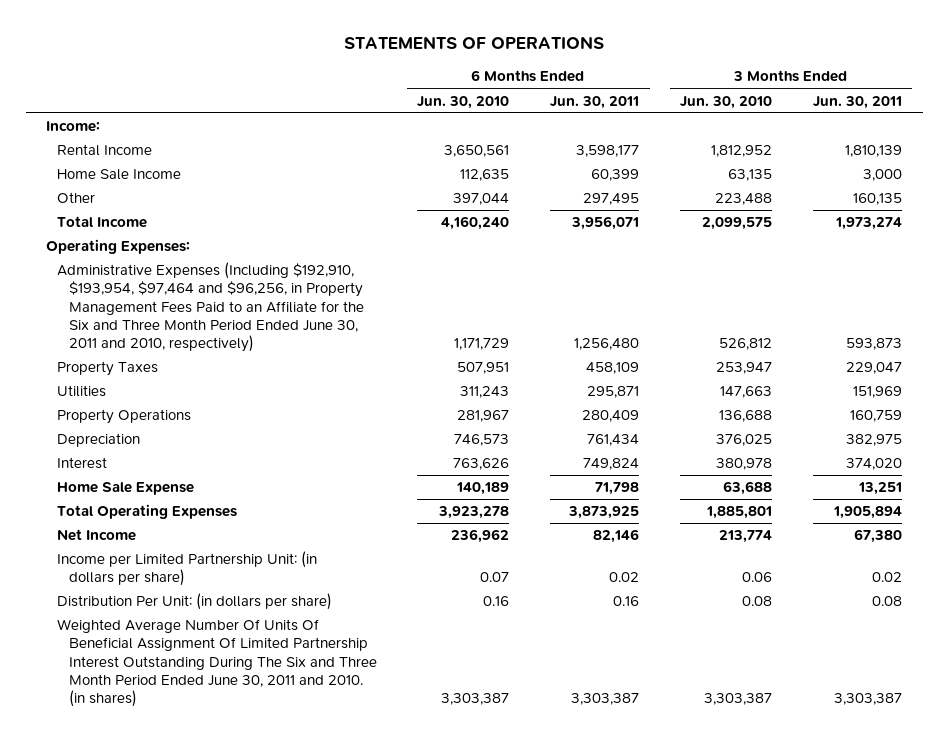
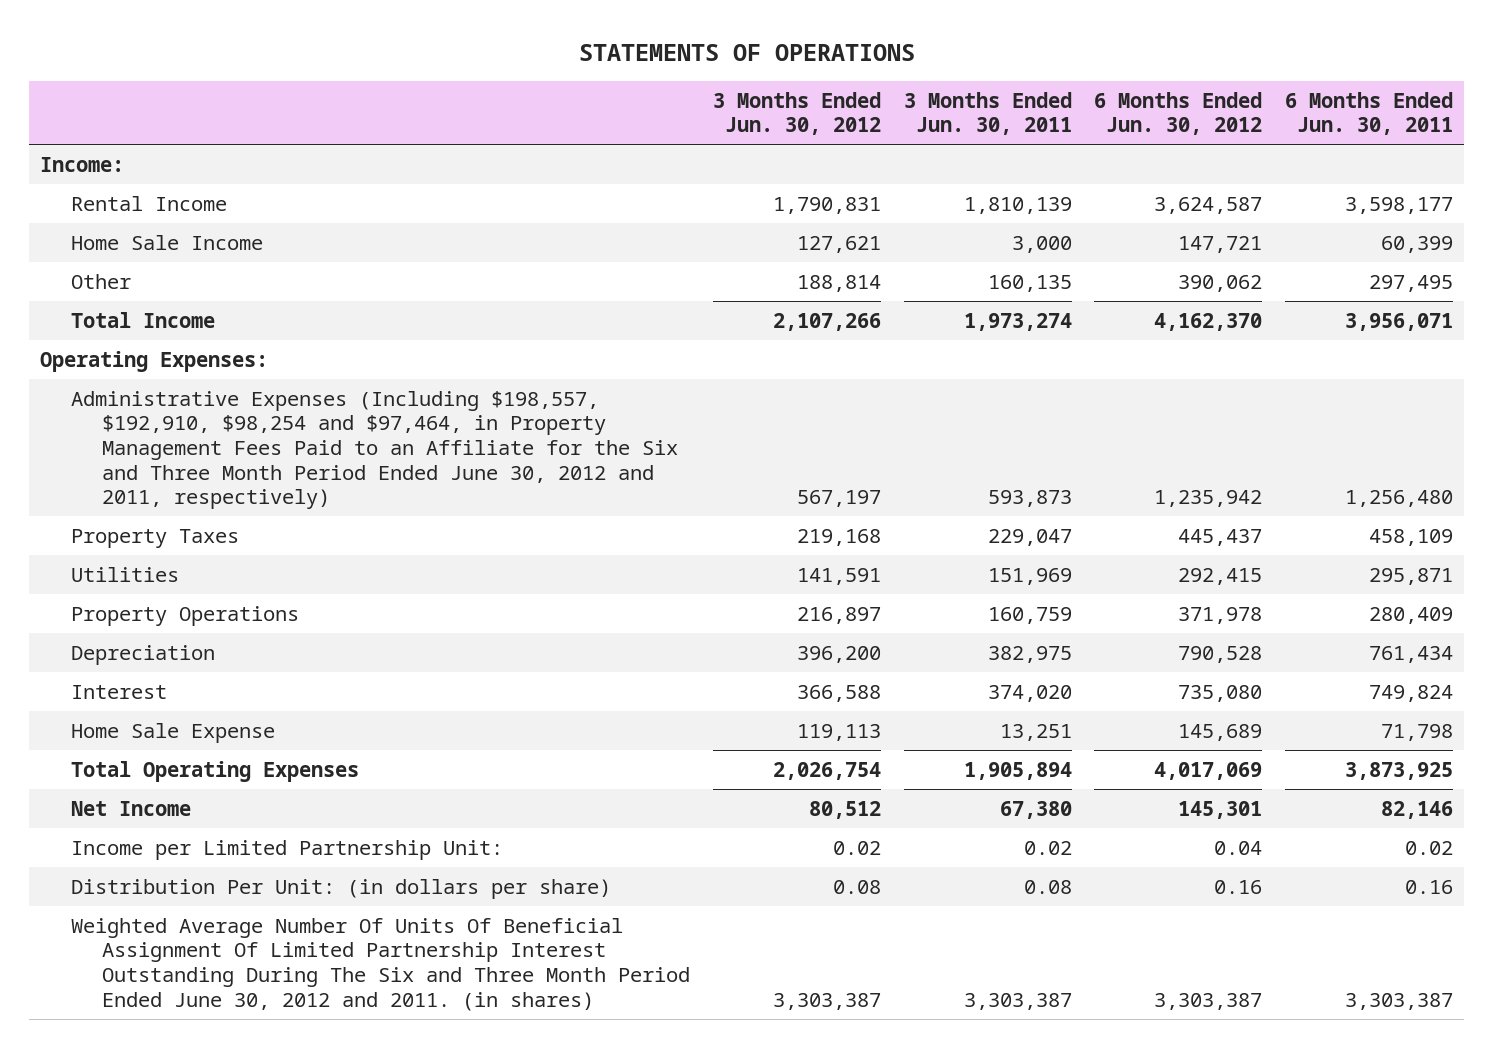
- | 6 Months Ended Jun. 30, 2010 | 6 Months Ended Jun. 30, 2011 | 3 Months Ended Jun. 30, 2010 | 3 Months Ended Jun. 30, 2011
+ | 3 Months Ended Jun. 30, 2012 | 3 Months Ended Jun. 30, 2011 | 6 Months Ended Jun. 30, 2012 | 6 Months Ended Jun. 30, 2011
- Administrative Expenses (Including $192,910, $193,954, $97,464 and $96,256, in Property Management Fees Paid to an Affiliate for the Six and Three Month Period Ended June 30, 2011 and 2010, respectively) | 1,171,729 | 1,256,480 | 526,812 | 593,873
+ Administrative Expenses (Including $198,557, $192,910, $98,254 and $97,464, in Property Management Fees Paid to an Affiliate for the Six and Three Month Period Ended June 30, 2012 and 2011, respectively) | 567,197 | 593,873 | 1,235,942 | 1,256,480
- Income per Limited Partnership Unit: (in dollars per share) | 0.07 | 0.02 | 0.06 | 0.02
+ Income per Limited Partnership Unit: | 0.02 | 0.02 | 0.04 | 0.02
- Weighted Average Number Of Units Of Beneficial Assignment Of Limited Partnership Interest Outstanding During The Six and Three Month Period Ended June 30, 2011 and 2010. (in shares) | 3,303,387 | 3,303,387 | 3,303,387 | 3,303,387
+ Weighted Average Number Of Units Of Beneficial Assignment Of Limited Partnership Interest Outstanding During The Six and Three Month Period Ended June 30, 2012 and 2011. (in shares) | 3,303,387 | 3,303,387 | 3,303,387 | 3,303,387

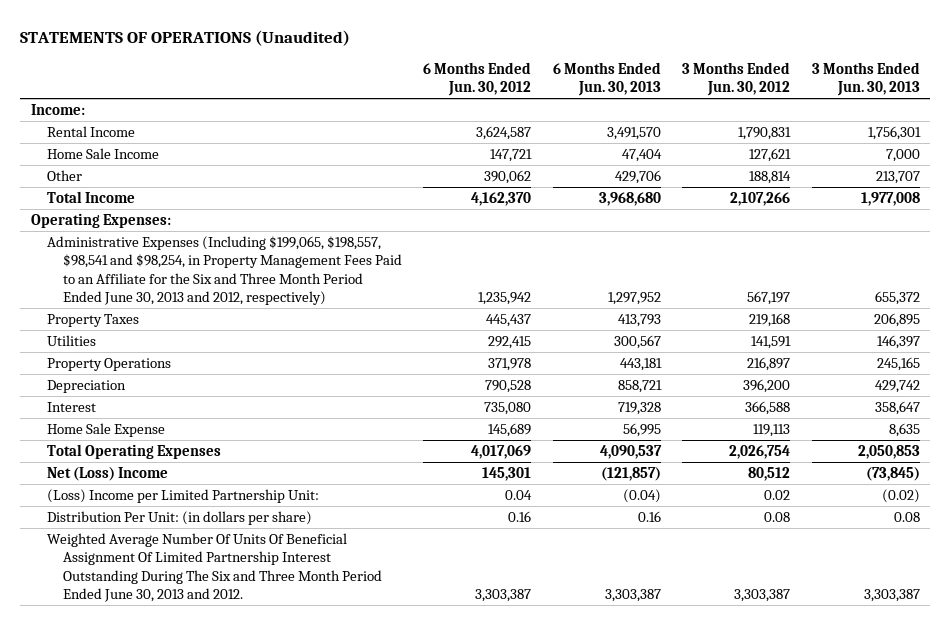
- STATEMENTS OF OPERATIONS
+ STATEMENTS OF OPERATIONS (Unaudited)
- | 3 Months Ended Jun. 30, 2012 | 3 Months Ended Jun. 30, 2011 | 6 Months Ended Jun. 30, 2012 | 6 Months Ended Jun. 30, 2011
+ | 6 Months Ended Jun. 30, 2012 | 6 Months Ended Jun. 30, 2013 | 3 Months Ended Jun. 30, 2012 | 3 Months Ended Jun. 30, 2013
- Administrative Expenses (Including $198,557, $192,910, $98,254 and $97,464, in Property Management Fees Paid to an Affiliate for the Six and Three Month Period Ended June 30, 2012 and 2011, respectively) | 567,197 | 593,873 | 1,235,942 | 1,256,480
+ Administrative Expenses (Including $199,065, $198,557, $98,541 and $98,254, in Property Management Fees Paid to an Affiliate for the Six and Three Month Period Ended June 30, 2013 and 2012, respectively) | 1,235,942 | 1,297,952 | 567,197 | 655,372
- Net Income | 80,512 | 67,380 | 145,301 | 82,146
- Income per Limited Partnership Unit: | 0.02 | 0.02 | 0.04 | 0.02
+ Net (Loss) Income | 145,301 | (121,857) | 80,512 | (73,845)
+ (Loss) Income per Limited Partnership Unit: | 0.04 | (0.04) | 0.02 | (0.02)
- Weighted Average Number Of Units Of Beneficial Assignment Of Limited Partnership Interest Outstanding During The Six and Three Month Period Ended June 30, 2012 and 2011. (in shares) | 3,303,387 | 3,303,387 | 3,303,387 | 3,303,387
+ Weighted Average Number Of Units Of Beneficial Assignment Of Limited Partnership Interest Outstanding During The Six and Three Month Period Ended June 30, 2013 and 2012. | 3,303,387 | 3,303,387 | 3,303,387 | 3,303,387

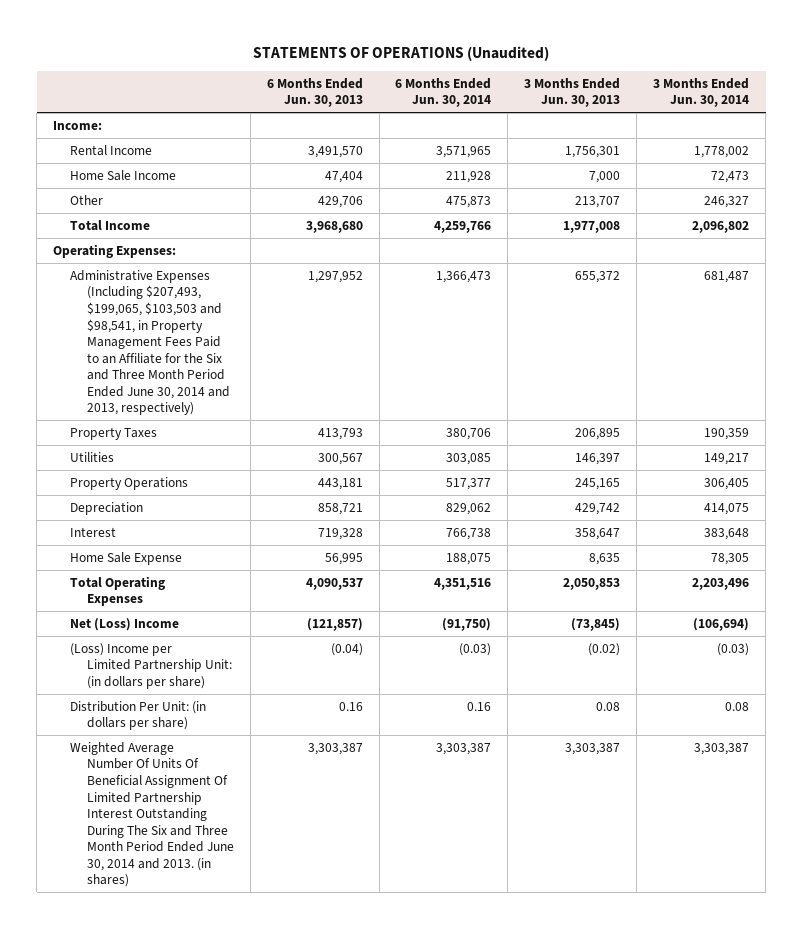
- | 6 Months Ended Jun. 30, 2012 | 6 Months Ended Jun. 30, 2013 | 3 Months Ended Jun. 30, 2012 | 3 Months Ended Jun. 30, 2013
+ | 6 Months Ended Jun. 30, 2013 | 6 Months Ended Jun. 30, 2014 | 3 Months Ended Jun. 30, 2013 | 3 Months Ended Jun. 30, 2014
- Administrative Expenses (Including $199,065, $198,557, $98,541 and $98,254, in Property Management Fees Paid to an Affiliate for the Six and Three Month Period Ended June 30, 2013 and 2012, respectively) | 1,235,942 | 1,297,952 | 567,197 | 655,372
+ Administrative Expenses (Including $207,493, $199,065, $103,503 and $98,541, in Property Management Fees Paid to an Affiliate for the Six and Three Month Period Ended June 30, 2014 and 2013, respectively) | 1,297,952 | 1,366,473 | 655,372 | 681,487
- (Loss) Income per Limited Partnership Unit: | 0.04 | (0.04) | 0.02 | (0.02)
+ (Loss) Income per Limited Partnership Unit: (in dollars per share) | (0.04) | (0.03) | (0.02) | (0.03)
- Weighted Average Number Of Units Of Beneficial Assignment Of Limited Partnership Interest Outstanding During The Six and Three Month Period Ended June 30, 2013 and 2012. | 3,303,387 | 3,303,387 | 3,303,387 | 3,303,387
+ Weighted Average Number Of Units Of Beneficial Assignment Of Limited Partnership Interest Outstanding During The Six and Three Month Period Ended June 30, 2014 and 2013. (in shares) | 3,303,387 | 3,303,387 | 3,303,387 | 3,303,387

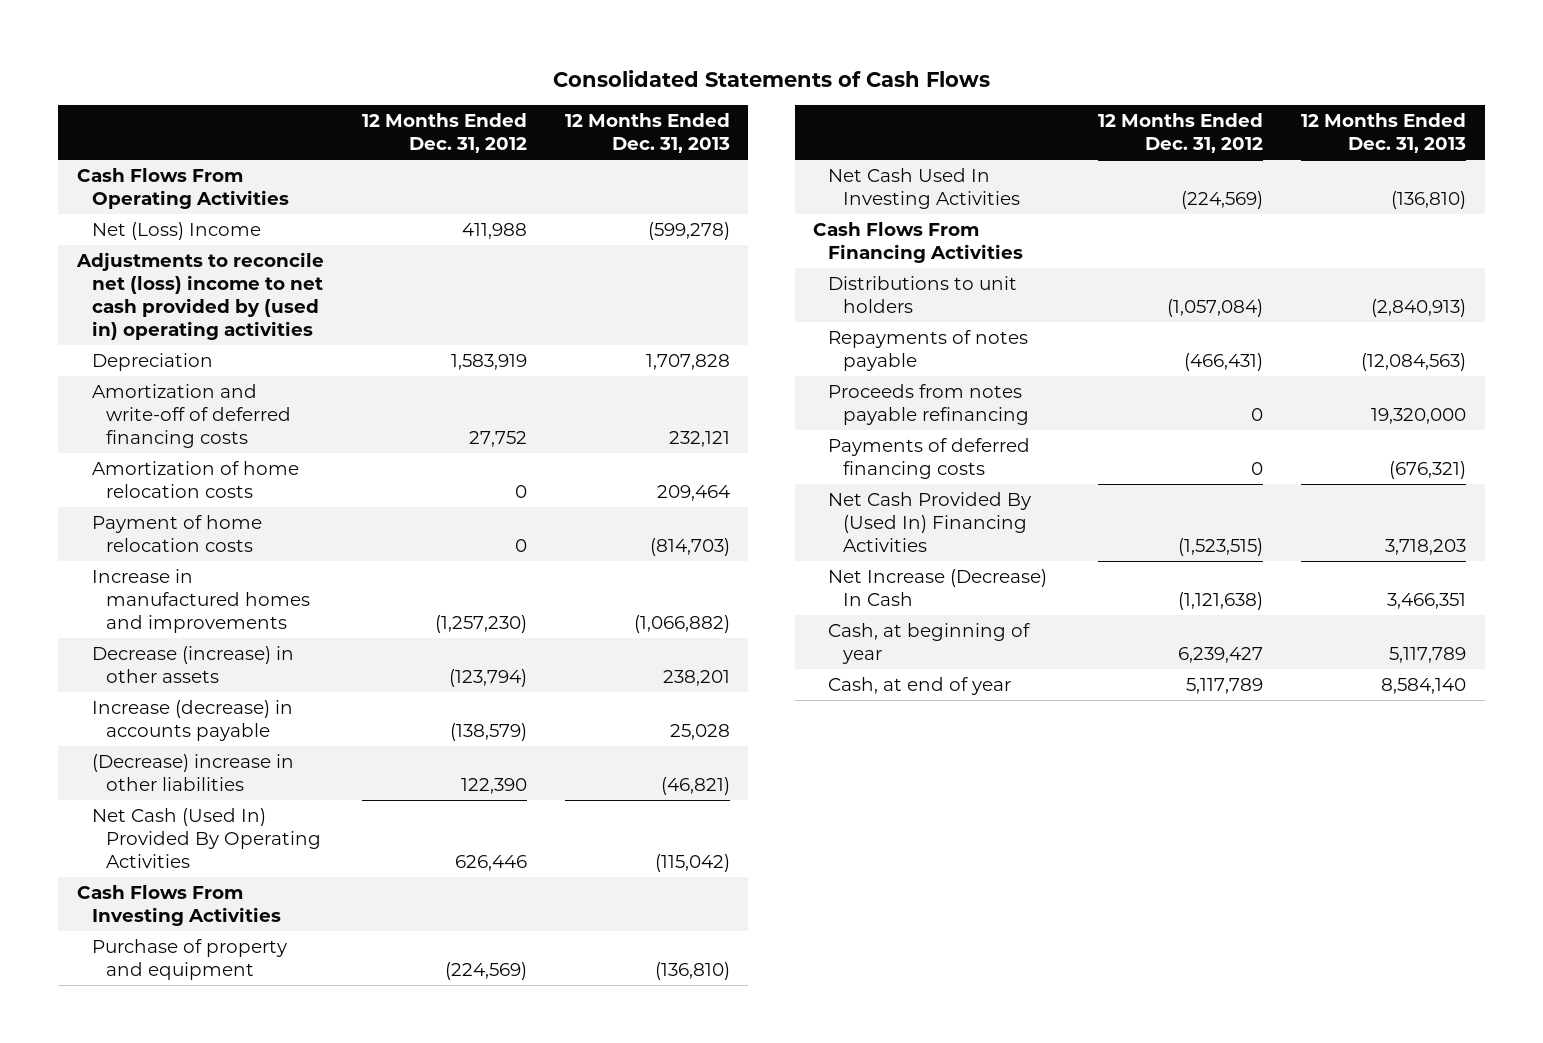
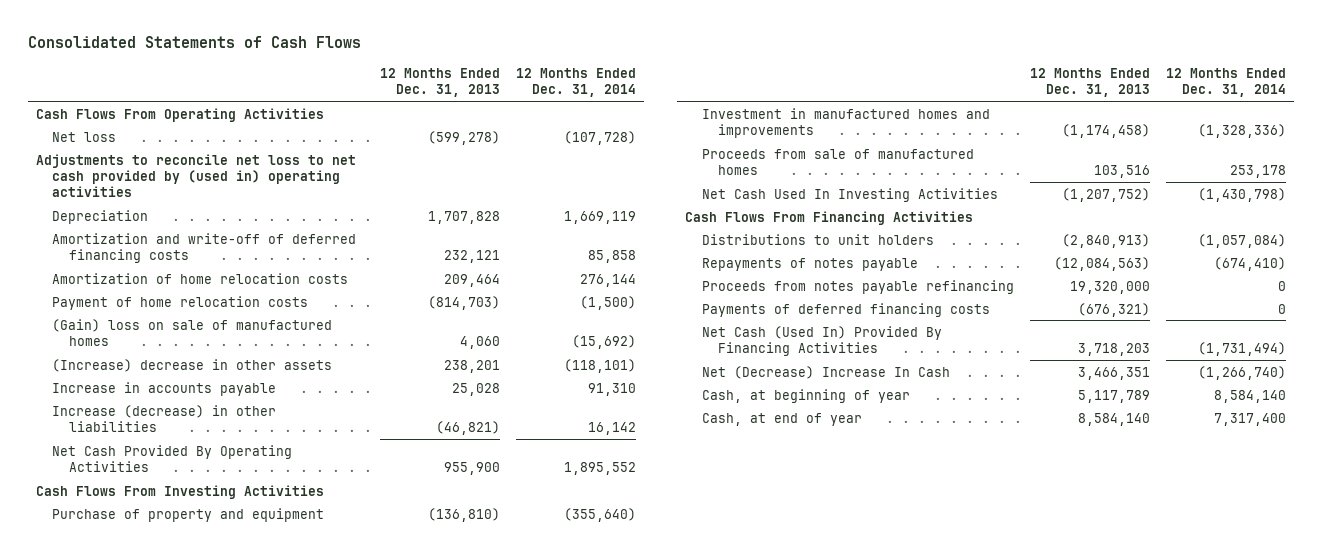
- | 12 Months Ended Dec. 31, 2012 | 12 Months Ended Dec. 31, 2013
+ | 12 Months Ended Dec. 31, 2013 | 12 Months Ended Dec. 31, 2014
- Net (Loss) Income | 411,988 | (599,278)
- Adjustments to reconcile net (loss) income to net cash provided by (used in) operating activities
+ Net loss | (599,278) | (107,728)
+ Adjustments to reconcile net loss to net cash provided by (used in) operating activities
- Increase in manufactured homes and improvements | (1,257,230) | (1,066,882)
- Decrease (increase) in other assets | (123,794) | 238,201
- Increase (decrease) in accounts payable | (138,579) | 25,028
- (Decrease) increase in other liabilities | 122,390 | (46,821)
- Net Cash (Used In) Provided By Operating Activities | 626,446 | (115,042)
+ (Gain) loss on sale of manufactured homes | 4,060 | (15,692)
+ (Increase) decrease in other assets | 238,201 | (118,101)
+ Increase in accounts payable | 25,028 | 91,310
+ Increase (decrease) in other liabilities | (46,821) | 16,142
+ Net Cash Provided By Operating Activities | 955,900 | 1,895,552
- Net Cash Used In Investing Activities | (224,569) | (136,810)
+ Investment in manufactured homes and improvements | (1,174,458) | (1,328,336)
+ Proceeds from sale of manufactured homes | 103,516 | 253,178
+ Net Cash Used In Investing Activities | (1,207,752) | (1,430,798)
- Net Cash Provided By (Used In) Financing Activities | (1,523,515) | 3,718,203
- Net Increase (Decrease) In Cash | (1,121,638) | 3,466,351
+ Net Cash (Used In) Provided By Financing Activities | 3,718,203 | (1,731,494)
+ Net (Decrease) Increase In Cash | 3,466,351 | (1,266,740)

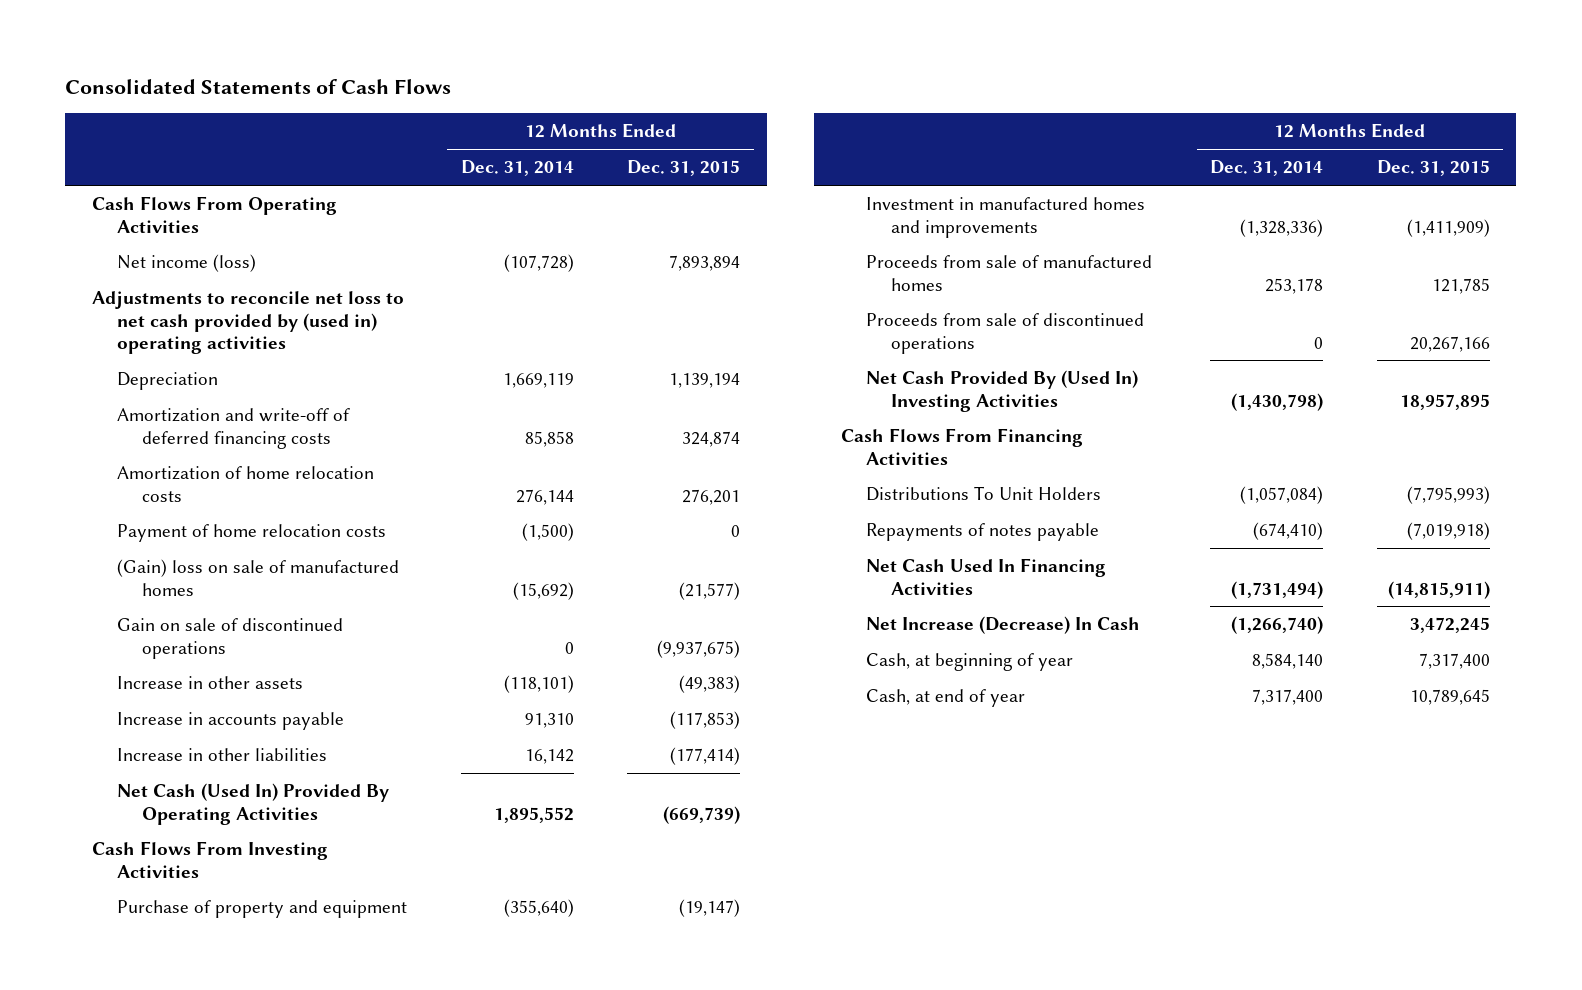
- | 12 Months Ended Dec. 31, 2013 | 12 Months Ended Dec. 31, 2014
+ | 12 Months Ended Dec. 31, 2014 | 12 Months Ended Dec. 31, 2015
- Net loss | (599,278) | (107,728)
+ Net income (loss) | (107,728) | 7,893,894
- (Increase) decrease in other assets | 238,201 | (118,101)
+ Gain on sale of discontinued operations | 0 | (9,937,675)
+ Increase in other assets | (118,101) | (49,383)
- Increase (decrease) in other liabilities | (46,821) | 16,142
- Net Cash Provided By Operating Activities | 955,900 | 1,895,552
+ Increase in other liabilities | 16,142 | (177,414)
+ Net Cash (Used In) Provided By Operating Activities | 1,895,552 | (669,739)
- Net Cash Used In Investing Activities | (1,207,752) | (1,430,798)
+ Proceeds from sale of discontinued operations | 0 | 20,267,166
+ Net Cash Provided By (Used In) Investing Activities | (1,430,798) | 18,957,895
- Distributions to unit holders | (2,840,913) | (1,057,084)
+ Distributions To Unit Holders | (1,057,084) | (7,795,993)
- Proceeds from notes payable refinancing | 19,320,000 | 0
- Payments of deferred financing costs | (676,321) | 0
- Net Cash (Used In) Provided By Financing Activities | 3,718,203 | (1,731,494)
- Net (Decrease) Increase In Cash | 3,466,351 | (1,266,740)
+ Net Cash Used In Financing Activities | (1,731,494) | (14,815,911)
+ Net Increase (Decrease) In Cash | (1,266,740) | 3,472,245

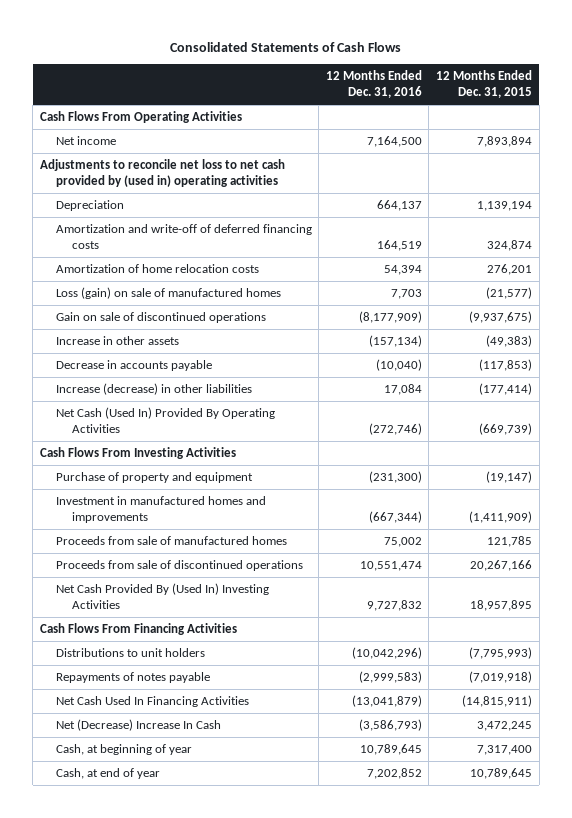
- | 12 Months Ended Dec. 31, 2014 | 12 Months Ended Dec. 31, 2015
+ | 12 Months Ended Dec. 31, 2016 | 12 Months Ended Dec. 31, 2015
- Net income (loss) | (107,728) | 7,893,894
+ Net income | 7,164,500 | 7,893,894
- Payment of home relocation costs | (1,500) | 0
- (Gain) loss on sale of manufactured homes | (15,692) | (21,577)
+ Loss (gain) on sale of manufactured homes | 7,703 | (21,577)
- Increase in accounts payable | 91,310 | (117,853)
- Increase in other liabilities | 16,142 | (177,414)
+ Decrease in accounts payable | (10,040) | (117,853)
+ Increase (decrease) in other liabilities | 17,084 | (177,414)
- Distributions To Unit Holders | (1,057,084) | (7,795,993)
+ Distributions to unit holders | (10,042,296) | (7,795,993)
- Net Increase (Decrease) In Cash | (1,266,740) | 3,472,245
+ Net (Decrease) Increase In Cash | (3,586,793) | 3,472,245

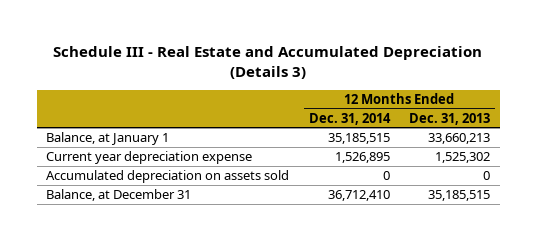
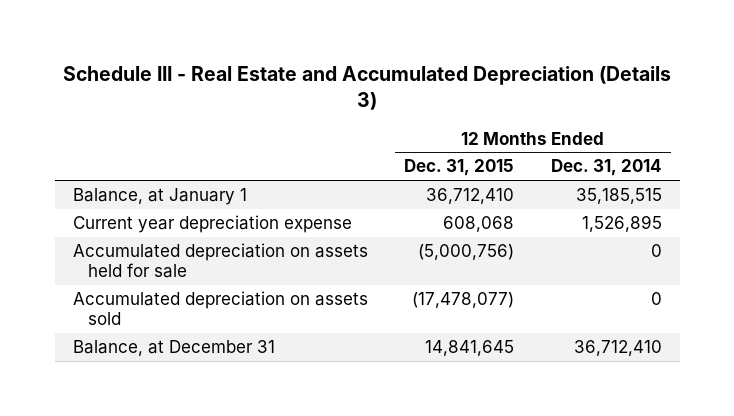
- | 12 Months Ended Dec. 31, 2014 | 12 Months Ended Dec. 31, 2013
+ | 12 Months Ended Dec. 31, 2015 | 12 Months Ended Dec. 31, 2014
+ Accumulated depreciation on assets held for sale | (5,000,756) | 0

